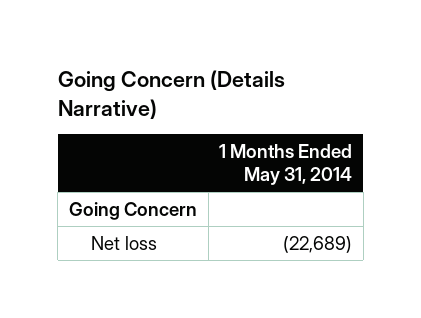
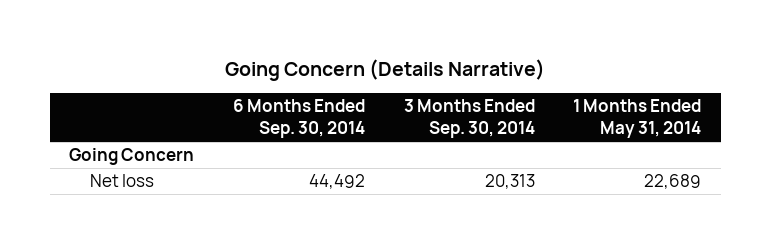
- | 1 Months Ended May 31, 2014
+ | 6 Months Ended Sep. 30, 2014 | 3 Months Ended Sep. 30, 2014 | 1 Months Ended May 31, 2014
- Net loss | (22,689)
+ Net loss | 44,492 | 20,313 | 22,689

